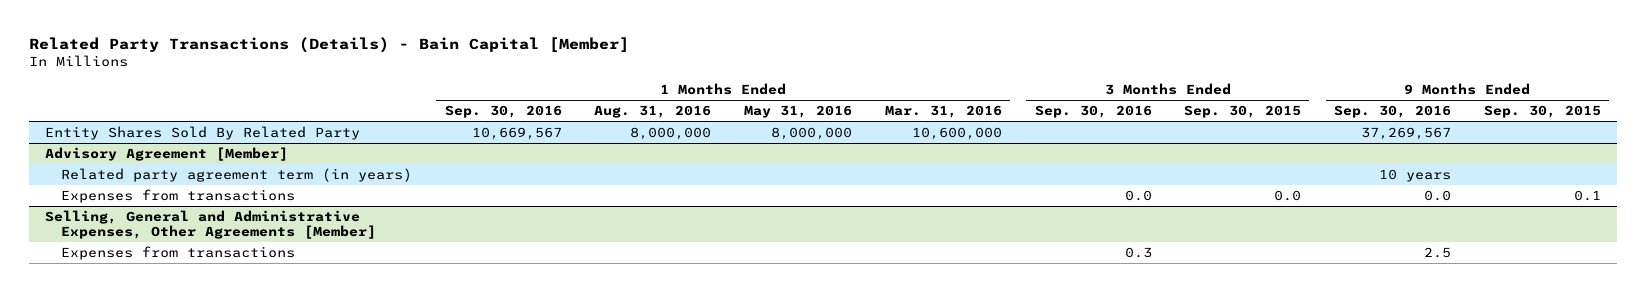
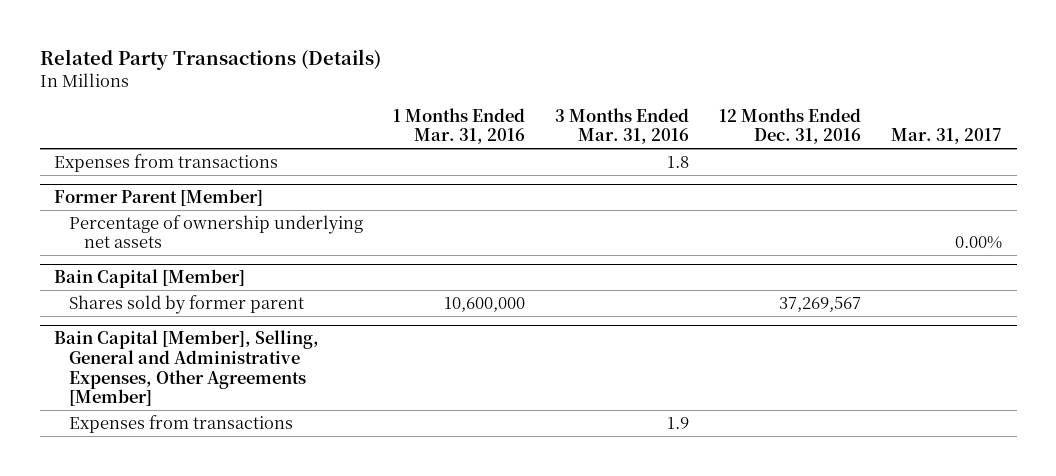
- Related Party Transactions (Details) - Bain Capital [Member]
+ Related Party Transactions (Details)
- | 1 Months Ended Sep. 30, 2016 | 1 Months Ended Aug. 31, 2016 | 1 Months Ended May 31, 2016 | 1 Months Ended Mar. 31, 2016 | 3 Months Ended Sep. 30, 2016 | 3 Months Ended Sep. 30, 2015 | 9 Months Ended Sep. 30, 2016 | 9 Months Ended Sep. 30, 2015
+ | 1 Months Ended Mar. 31, 2016 | 3 Months Ended Mar. 31, 2016 | 12 Months Ended Dec. 31, 2016 | Mar. 31, 2017
- Entity Shares Sold By Related Party | 10,669,567 | 8,000,000 | 8,000,000 | 10,600,000 | | | 37,269,567 |
- Advisory Agreement [Member]
- Related party agreement term (in years) | | | | | | | 10 years |
- Expenses from transactions | | | | | 0.0 | 0.0 | 0.0 | 0.1
- Selling, General and Administrative Expenses, Other Agreements [Member]
+ Expenses from transactions | | 1.8 | |
+ Former Parent [Member]
+ Percentage of ownership underlying net assets | | | | 0.00%
+ Bain Capital [Member]
+ Shares sold by former parent | 10,600,000 | | 37,269,567 |
+ Bain Capital [Member], Selling, General and Administrative Expenses, Other Agreements [Member]

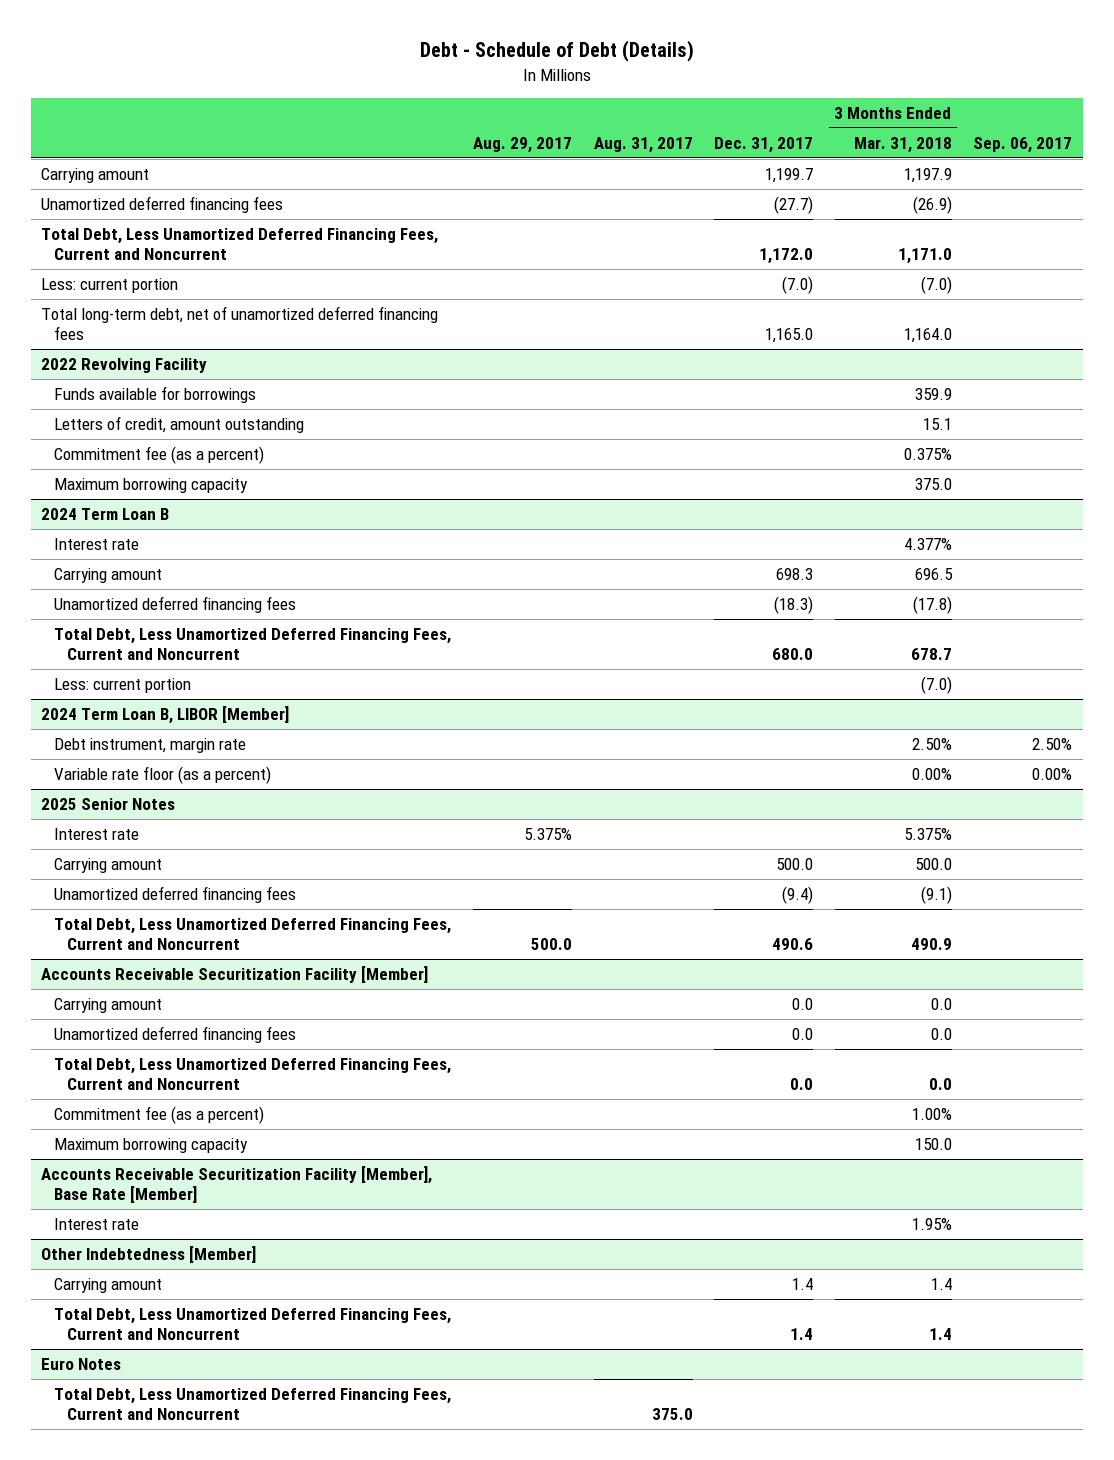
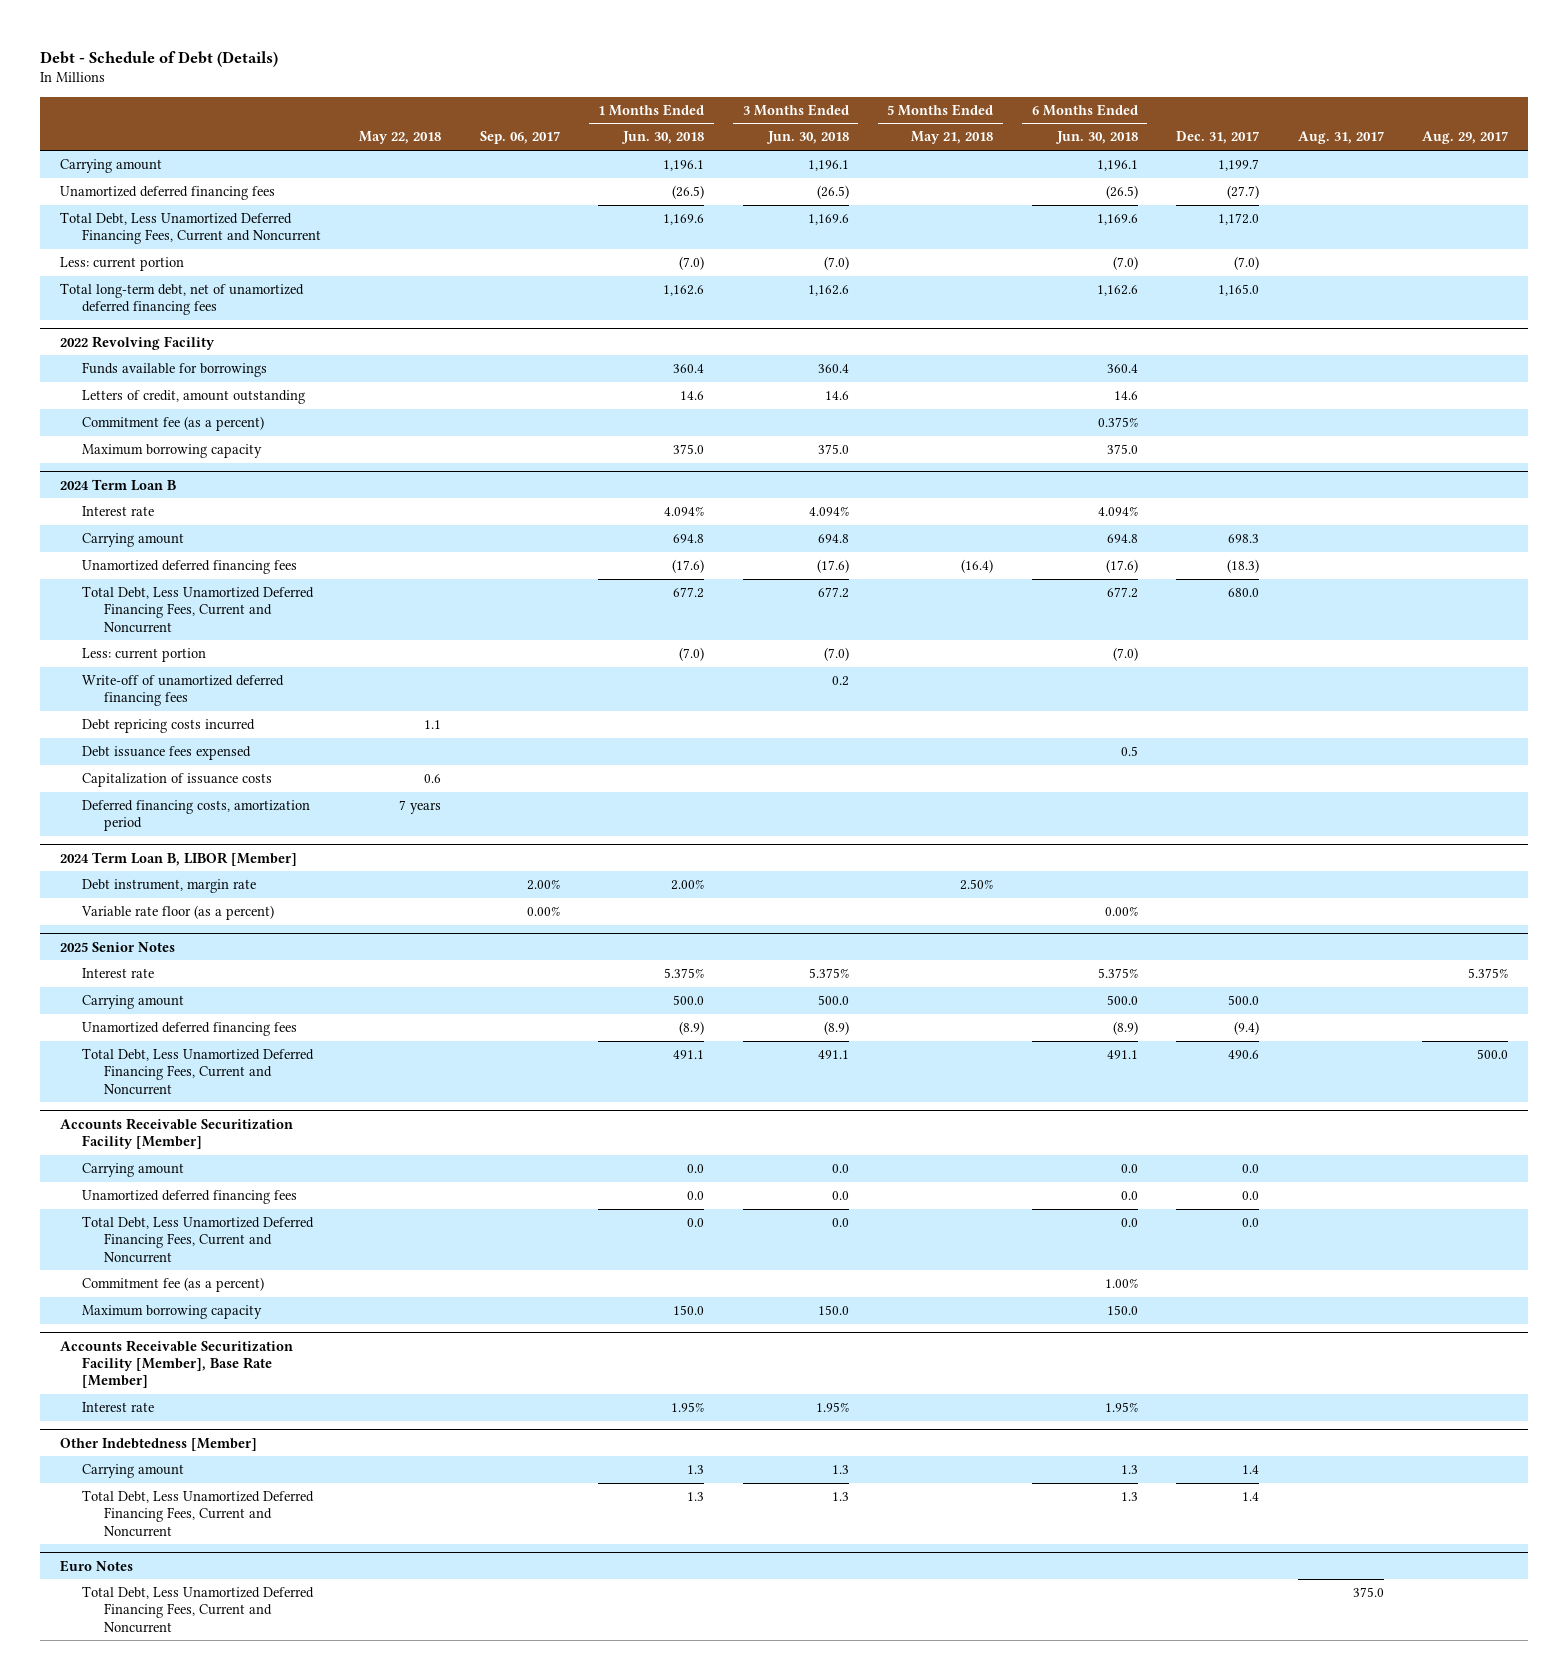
- | Aug. 29, 2017 | Aug. 31, 2017 | Dec. 31, 2017 | 3 Months Ended Mar. 31, 2018 | Sep. 06, 2017
+ | May 22, 2018 | Sep. 06, 2017 | 1 Months Ended Jun. 30, 2018 | 3 Months Ended Jun. 30, 2018 | 5 Months Ended May 21, 2018 | 6 Months Ended Jun. 30, 2018 | Dec. 31, 2017 | Aug. 31, 2017 | Aug. 29, 2017
@ 2024 Term Loan B
+ Write-off of unamortized deferred financing fees | | | | 0.2 | | | | |
+ Debt repricing costs incurred | 1.1 | | | | | | | |
+ Debt issuance fees expensed | | | | | | 0.5 | | |
+ Capitalization of issuance costs | 0.6 | | | | | | | |
+ Deferred financing costs, amortization period | 7 years | | | | | | | |
@ 2024 Term Loan B, LIBOR [Member]
- Debt instrument, margin rate | | | | 2.50% | 2.50%
+ Debt instrument, margin rate | | 2.00% | 2.00% | | 2.50% | | | |

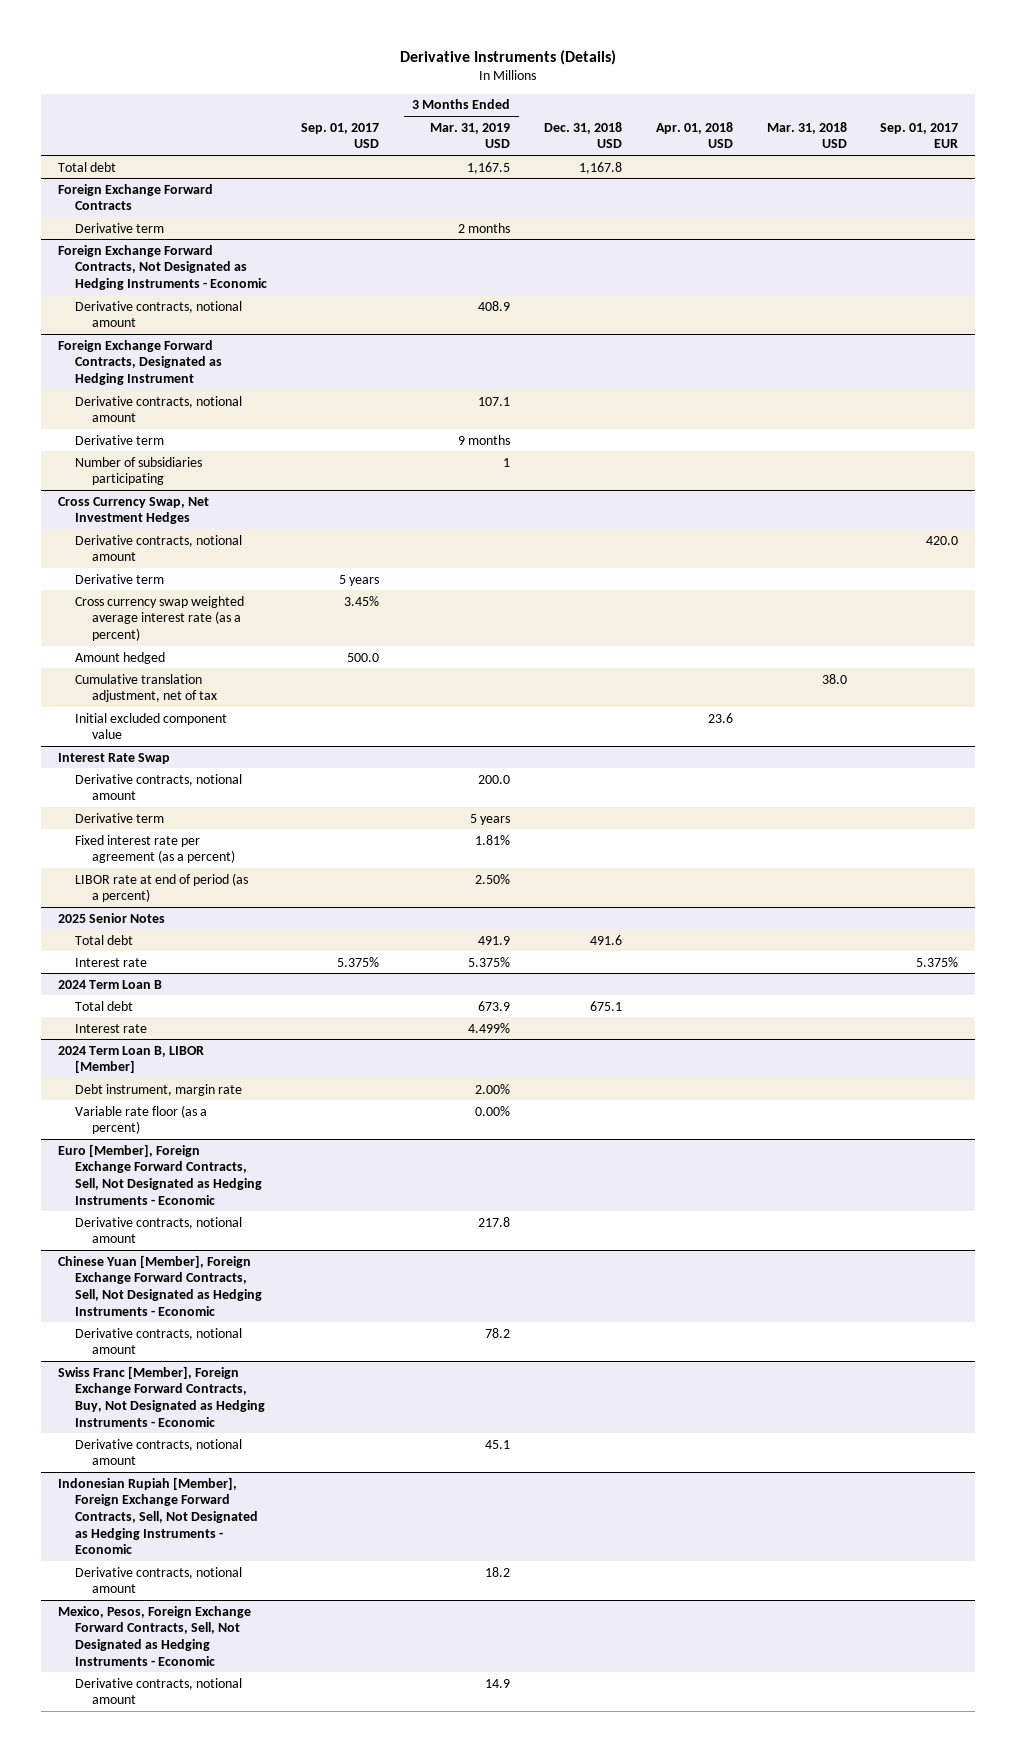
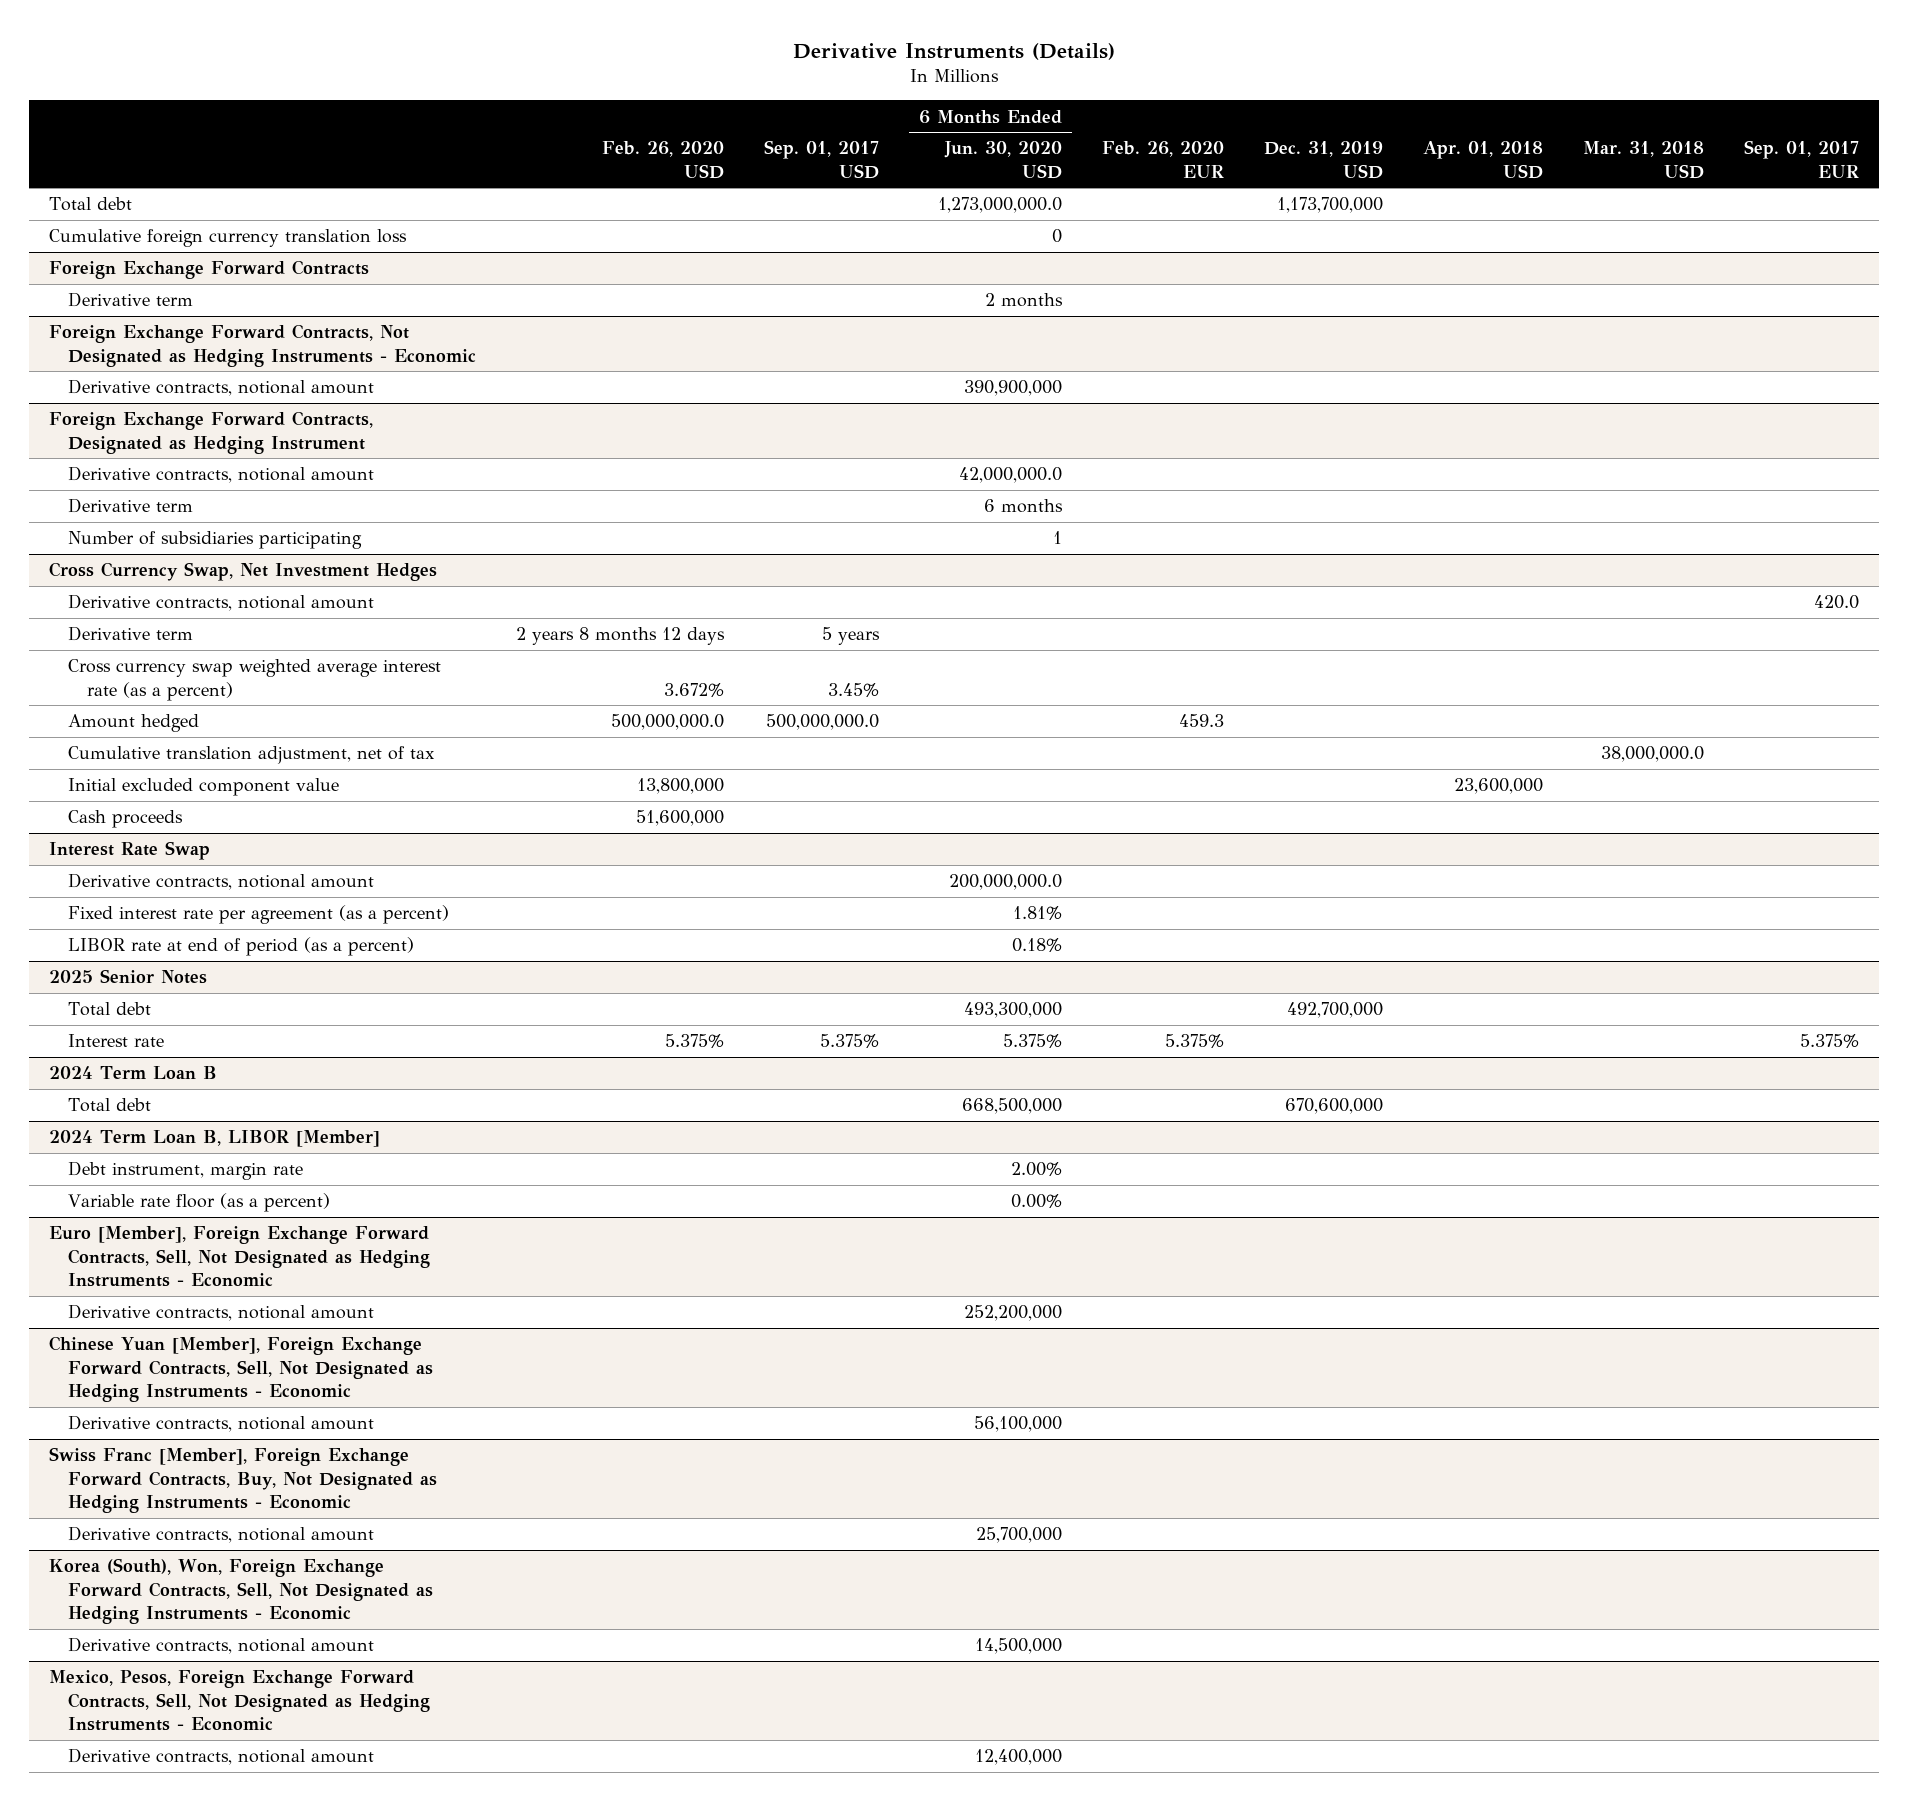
- | Sep. 01, 2017 USD | 3 Months Ended Mar. 31, 2019 USD | Dec. 31, 2018 USD | Apr. 01, 2018 USD | Mar. 31, 2018 USD | Sep. 01, 2017 EUR
+ | Feb. 26, 2020 USD | Sep. 01, 2017 USD | 6 Months Ended Jun. 30, 2020 USD | Feb. 26, 2020 EUR | Dec. 31, 2019 USD | Apr. 01, 2018 USD | Mar. 31, 2018 USD | Sep. 01, 2017 EUR
+ Cumulative foreign currency translation loss | | | 0 | | | | |
@ Cross Currency Swap, Net Investment Hedges
- Amount hedged | 500.0 | | | | |
- Cumulative translation adjustment, net of tax | | | | | 38.0 |
- Initial excluded component value | | | | 23.6 | |
+ Amount hedged | 500,000,000.0 | 500,000,000.0 | | 459.3 | | | |
+ Cumulative translation adjustment, net of tax | | | | | | | 38,000,000.0 |
+ Initial excluded component value | 13,800,000 | | | | | 23,600,000 | |
+ Cash proceeds | 51,600,000 | | | | | | |
@ Interest Rate Swap
- Derivative term | | 5 years | | | |
@ 2024 Term Loan B
- Interest rate | | 4.499% | | | |
- Indonesian Rupiah [Member], Foreign Exchange Forward Contracts, Sell, Not Designated as Hedging Instruments - Economic
+ Korea (South), Won, Foreign Exchange Forward Contracts, Sell, Not Designated as Hedging Instruments - Economic

